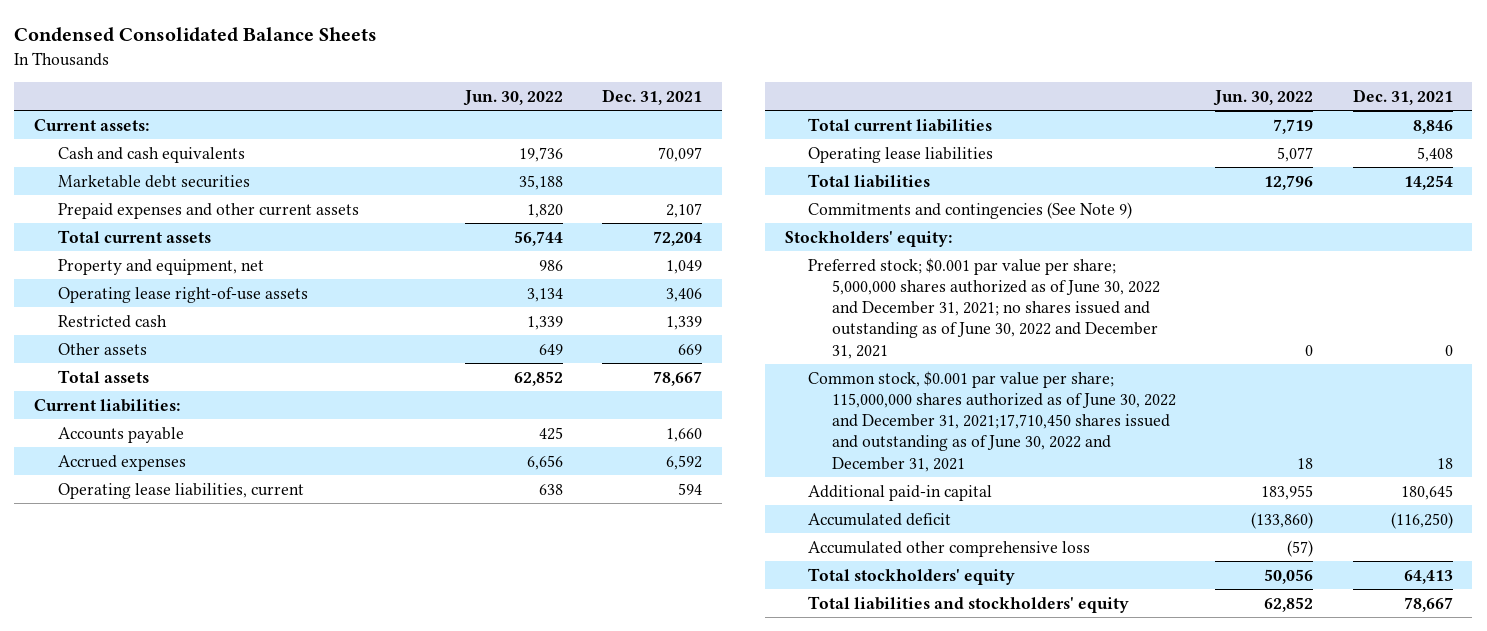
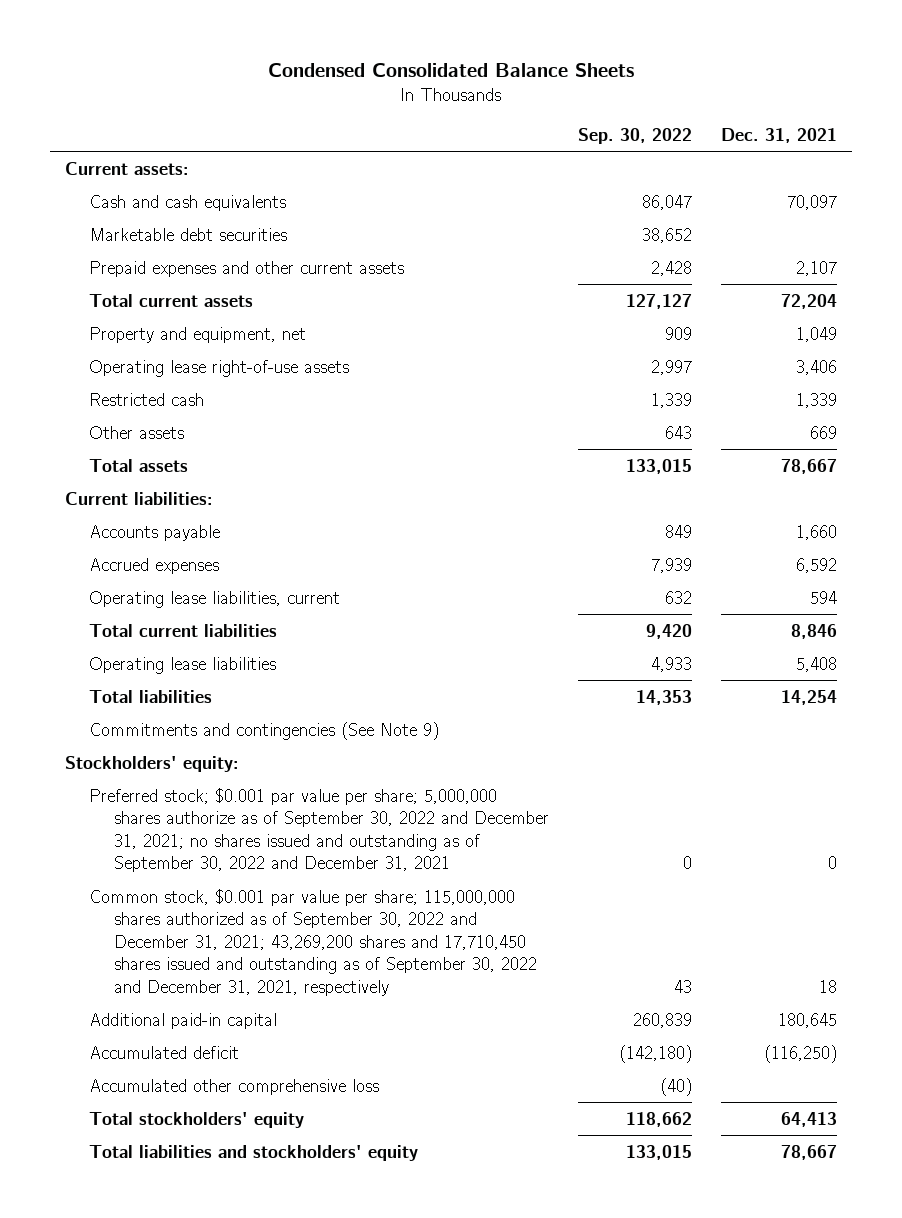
- | Jun. 30, 2022 | Dec. 31, 2021
+ | Sep. 30, 2022 | Dec. 31, 2021
- Preferred stock; $0.001 par value per share; 5,000,000 shares authorized as of June 30, 2022 and December 31, 2021; no shares issued and outstanding as of June 30, 2022 and December 31, 2021 | 0 | 0
- Common stock, $0.001 par value per share; 115,000,000 shares authorized as of June 30, 2022 and December 31, 2021;17,710,450 shares issued and outstanding as of June 30, 2022 and December 31, 2021 | 18 | 18
+ Preferred stock; $0.001 par value per share; 5,000,000 shares authorize as of September 30, 2022 and December 31, 2021; no shares issued and outstanding as of September 30, 2022 and December 31, 2021 | 0 | 0
+ Common stock, $0.001 par value per share; 115,000,000 shares authorized as of September 30, 2022 and December 31, 2021; 43,269,200 shares and 17,710,450 shares issued and outstanding as of September 30, 2022 and December 31, 2021, respectively | 43 | 18

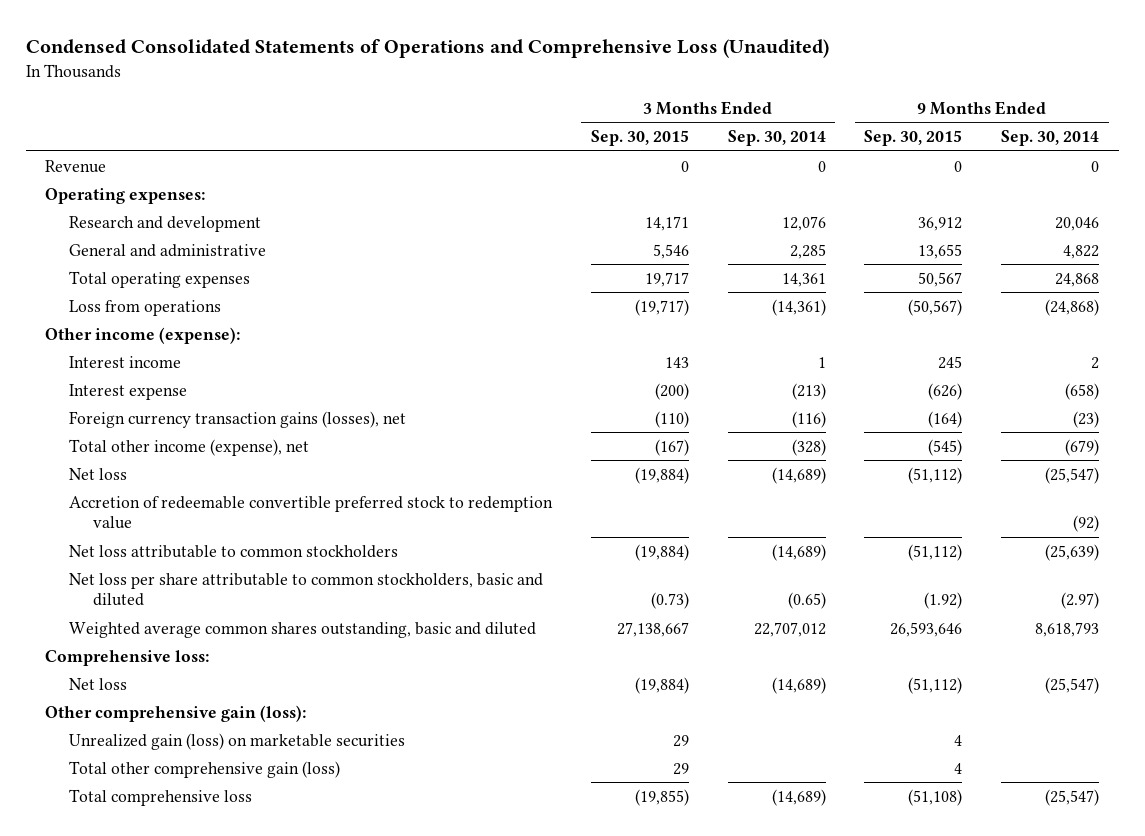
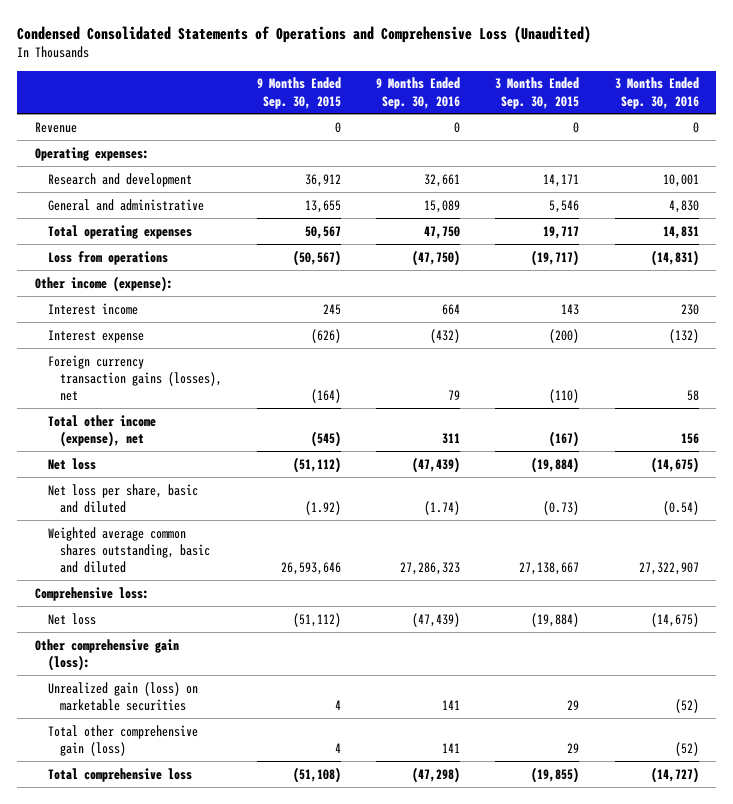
- | 3 Months Ended Sep. 30, 2015 | 3 Months Ended Sep. 30, 2014 | 9 Months Ended Sep. 30, 2015 | 9 Months Ended Sep. 30, 2014
+ | 9 Months Ended Sep. 30, 2015 | 9 Months Ended Sep. 30, 2016 | 3 Months Ended Sep. 30, 2015 | 3 Months Ended Sep. 30, 2016
- Accretion of redeemable convertible preferred stock to redemption value | | | | (92)
- Net loss attributable to common stockholders | (19,884) | (14,689) | (51,112) | (25,639)
- Net loss per share attributable to common stockholders, basic and diluted | (0.73) | (0.65) | (1.92) | (2.97)
+ Net loss per share, basic and diluted | (1.92) | (1.74) | (0.73) | (0.54)

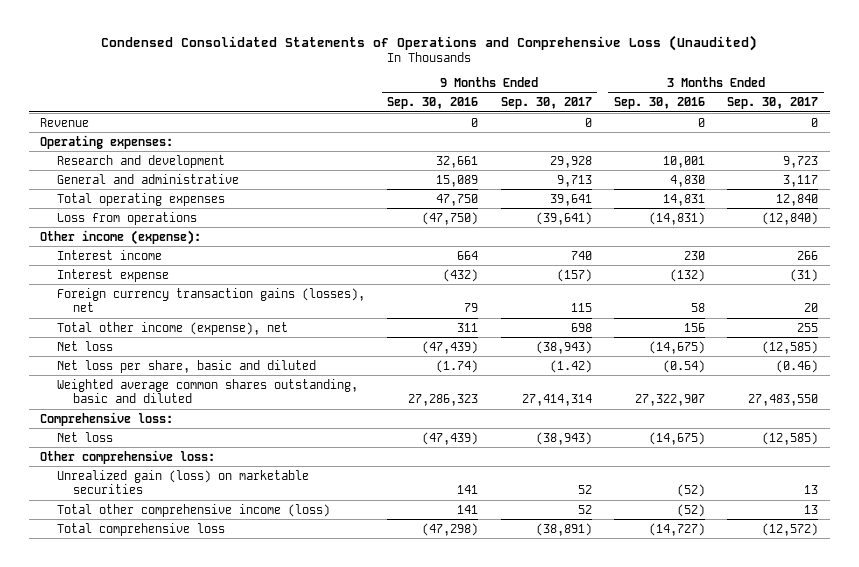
- | 9 Months Ended Sep. 30, 2015 | 9 Months Ended Sep. 30, 2016 | 3 Months Ended Sep. 30, 2015 | 3 Months Ended Sep. 30, 2016
+ | 9 Months Ended Sep. 30, 2016 | 9 Months Ended Sep. 30, 2017 | 3 Months Ended Sep. 30, 2016 | 3 Months Ended Sep. 30, 2017
- Other comprehensive gain (loss):
+ Other comprehensive loss:
- Total other comprehensive gain (loss) | 4 | 141 | 29 | (52)
+ Total other comprehensive income (loss) | 141 | 52 | (52) | 13

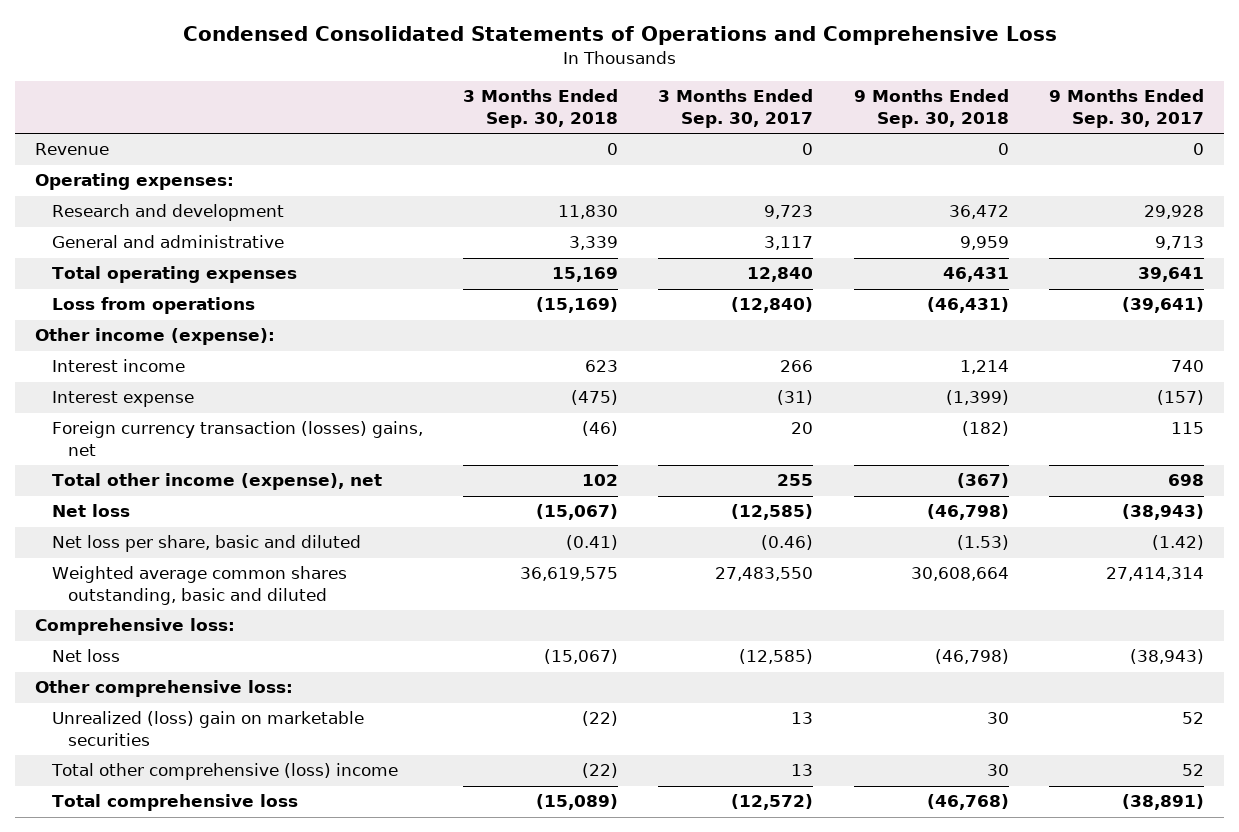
- Condensed Consolidated Statements of Operations and Comprehensive Loss (Unaudited)
+ Condensed Consolidated Statements of Operations and Comprehensive Loss
- | 9 Months Ended Sep. 30, 2016 | 9 Months Ended Sep. 30, 2017 | 3 Months Ended Sep. 30, 2016 | 3 Months Ended Sep. 30, 2017
+ | 3 Months Ended Sep. 30, 2018 | 3 Months Ended Sep. 30, 2017 | 9 Months Ended Sep. 30, 2018 | 9 Months Ended Sep. 30, 2017
- Foreign currency transaction gains (losses), net | 79 | 115 | 58 | 20
+ Foreign currency transaction (losses) gains, net | (46) | 20 | (182) | 115
- Unrealized gain (loss) on marketable securities | 141 | 52 | (52) | 13
- Total other comprehensive income (loss) | 141 | 52 | (52) | 13
+ Unrealized (loss) gain on marketable securities | (22) | 13 | 30 | 52
+ Total other comprehensive (loss) income | (22) | 13 | 30 | 52

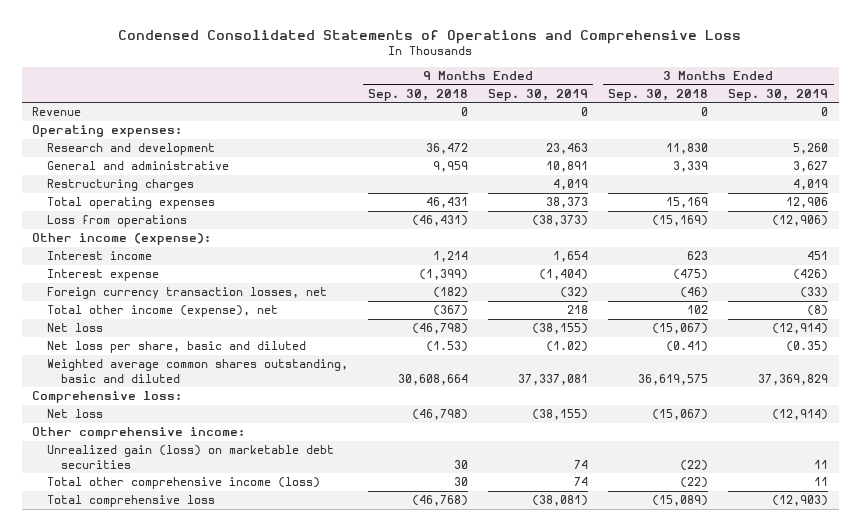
- | 3 Months Ended Sep. 30, 2018 | 3 Months Ended Sep. 30, 2017 | 9 Months Ended Sep. 30, 2018 | 9 Months Ended Sep. 30, 2017
+ | 9 Months Ended Sep. 30, 2018 | 9 Months Ended Sep. 30, 2019 | 3 Months Ended Sep. 30, 2018 | 3 Months Ended Sep. 30, 2019
+ Restructuring charges | | 4,019 | | 4,019
- Foreign currency transaction (losses) gains, net | (46) | 20 | (182) | 115
+ Foreign currency transaction losses, net | (182) | (32) | (46) | (33)
- Other comprehensive loss:
- Unrealized (loss) gain on marketable securities | (22) | 13 | 30 | 52
- Total other comprehensive (loss) income | (22) | 13 | 30 | 52
+ Other comprehensive income:
+ Unrealized gain (loss) on marketable debt securities | 30 | 74 | (22) | 11
+ Total other comprehensive income (loss) | 30 | 74 | (22) | 11

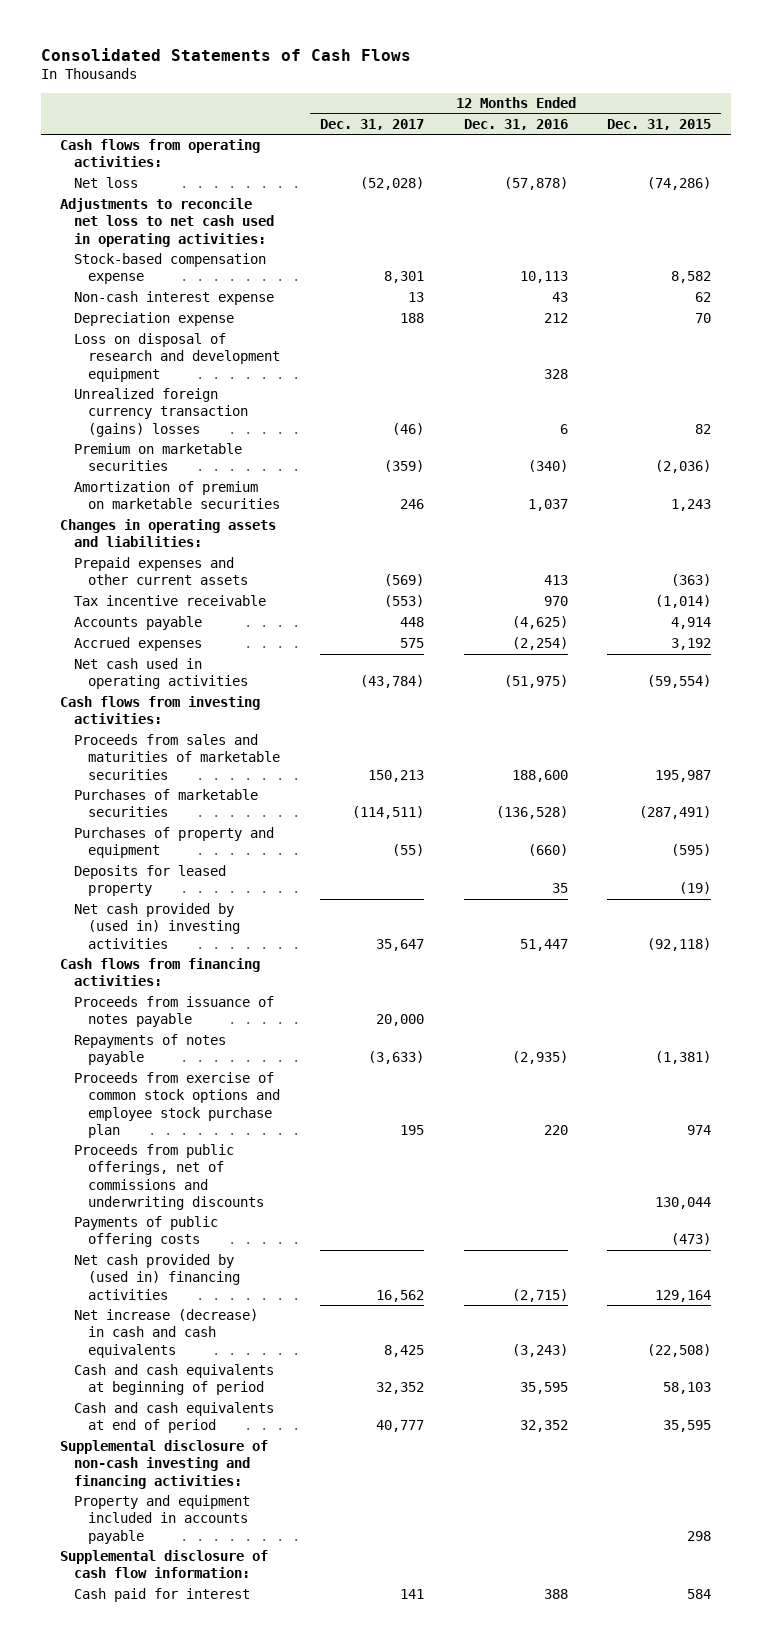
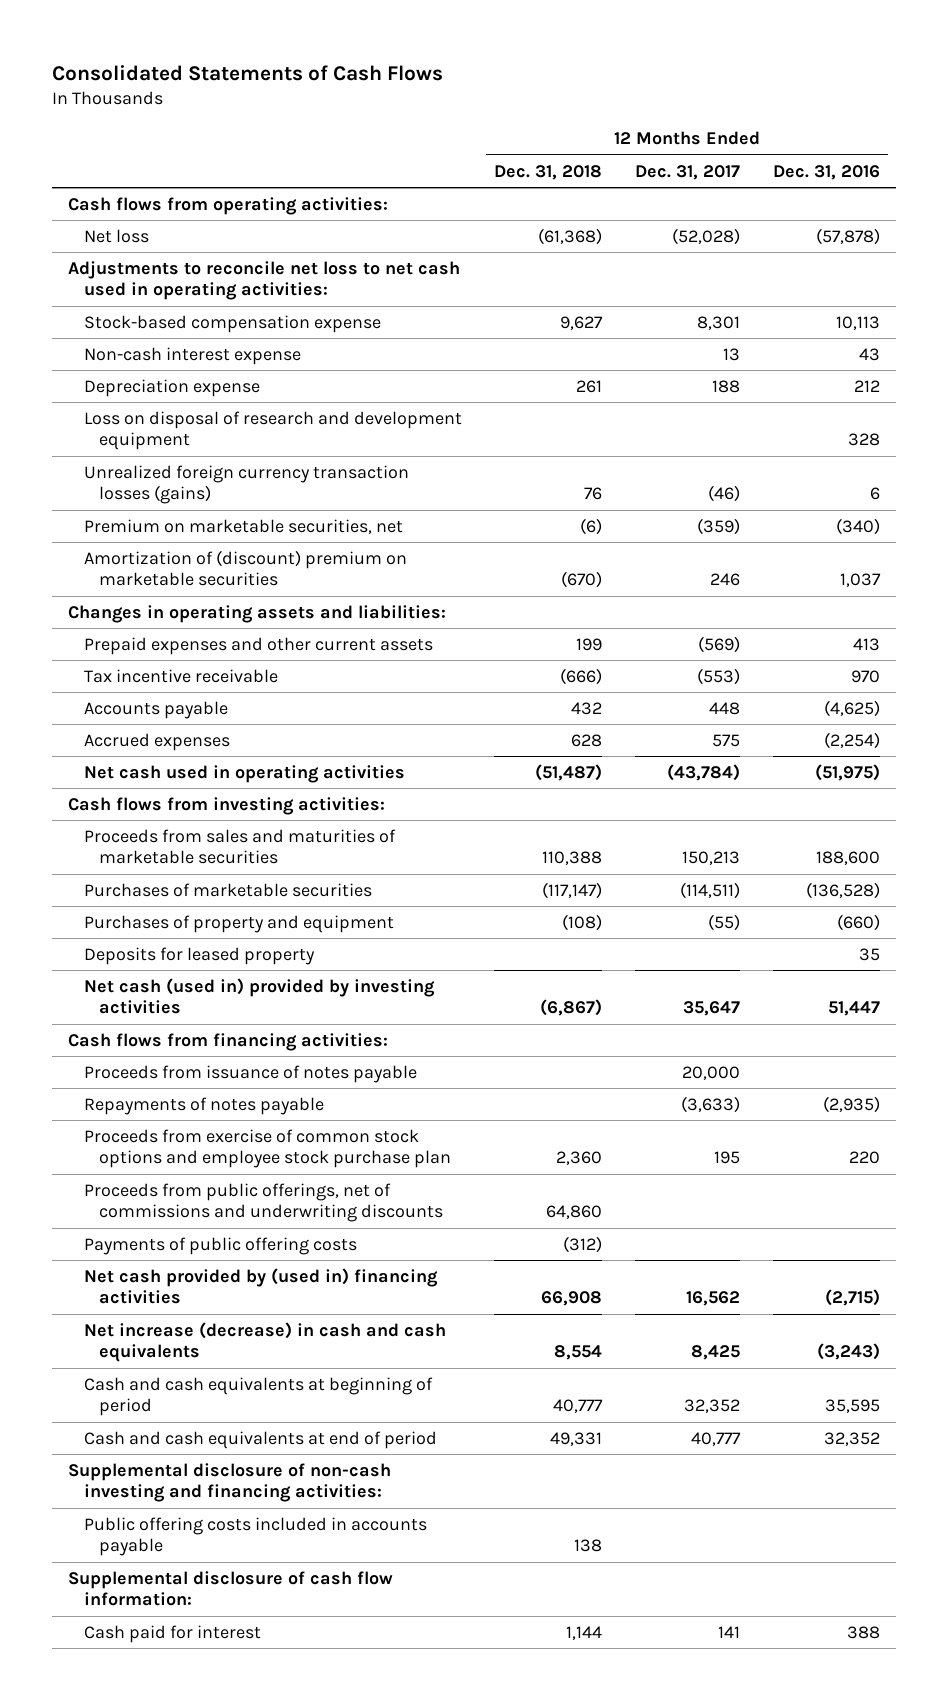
- | 12 Months Ended Dec. 31, 2017 | 12 Months Ended Dec. 31, 2016 | 12 Months Ended Dec. 31, 2015
+ | 12 Months Ended Dec. 31, 2018 | 12 Months Ended Dec. 31, 2017 | 12 Months Ended Dec. 31, 2016
- Unrealized foreign currency transaction (gains) losses | (46) | 6 | 82
- Premium on marketable securities | (359) | (340) | (2,036)
- Amortization of premium on marketable securities | 246 | 1,037 | 1,243
+ Unrealized foreign currency transaction losses (gains) | 76 | (46) | 6
+ Premium on marketable securities, net | (6) | (359) | (340)
+ Amortization of (discount) premium on marketable securities | (670) | 246 | 1,037
- Net cash provided by (used in) investing activities | 35,647 | 51,447 | (92,118)
+ Net cash (used in) provided by investing activities | (6,867) | 35,647 | 51,447
- Property and equipment included in accounts payable | | | 298
+ Public offering costs included in accounts payable | 138 | |

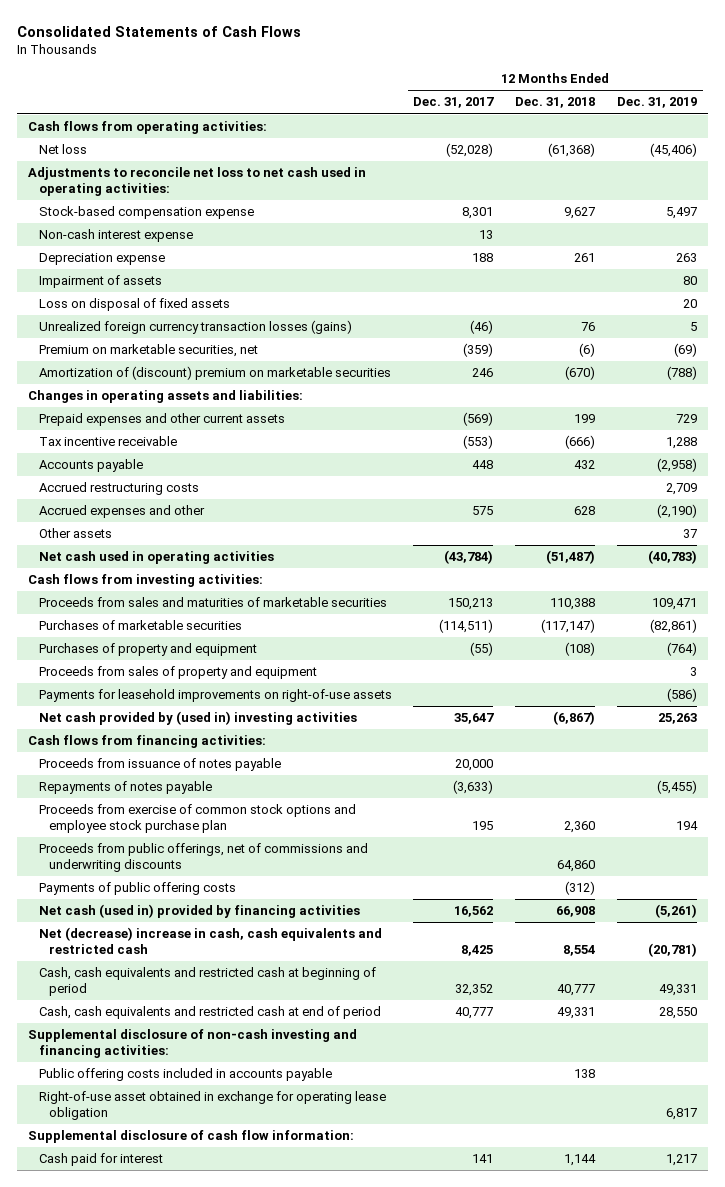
- | 12 Months Ended Dec. 31, 2018 | 12 Months Ended Dec. 31, 2017 | 12 Months Ended Dec. 31, 2016
+ | 12 Months Ended Dec. 31, 2017 | 12 Months Ended Dec. 31, 2018 | 12 Months Ended Dec. 31, 2019
- Loss on disposal of research and development equipment | | | 328
+ Impairment of assets | | | 80
+ Loss on disposal of fixed assets | | | 20
- Accrued expenses | 628 | 575 | (2,254)
+ Accrued restructuring costs | | | 2,709
+ Accrued expenses and other | 575 | 628 | (2,190)
+ Other assets | | | 37
- Deposits for leased property | | | 35
- Net cash (used in) provided by investing activities | (6,867) | 35,647 | 51,447
+ Proceeds from sales of property and equipment | | | 3
+ Payments for leasehold improvements on right-of-use assets | | | (586)
+ Net cash provided by (used in) investing activities | 35,647 | (6,867) | 25,263
- Net cash provided by (used in) financing activities | 66,908 | 16,562 | (2,715)
- Net increase (decrease) in cash and cash equivalents | 8,554 | 8,425 | (3,243)
- Cash and cash equivalents at beginning of period | 40,777 | 32,352 | 35,595
- Cash and cash equivalents at end of period | 49,331 | 40,777 | 32,352
+ Net cash (used in) provided by financing activities | 16,562 | 66,908 | (5,261)
+ Net (decrease) increase in cash, cash equivalents and restricted cash | 8,425 | 8,554 | (20,781)
+ Cash, cash equivalents and restricted cash at beginning of period | 32,352 | 40,777 | 49,331
+ Cash, cash equivalents and restricted cash at end of period | 40,777 | 49,331 | 28,550
+ Right-of-use asset obtained in exchange for operating lease obligation | | | 6,817

